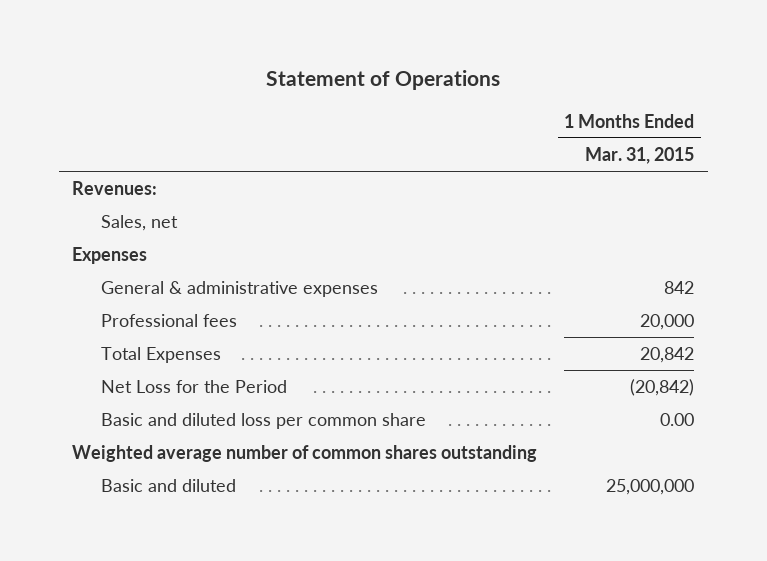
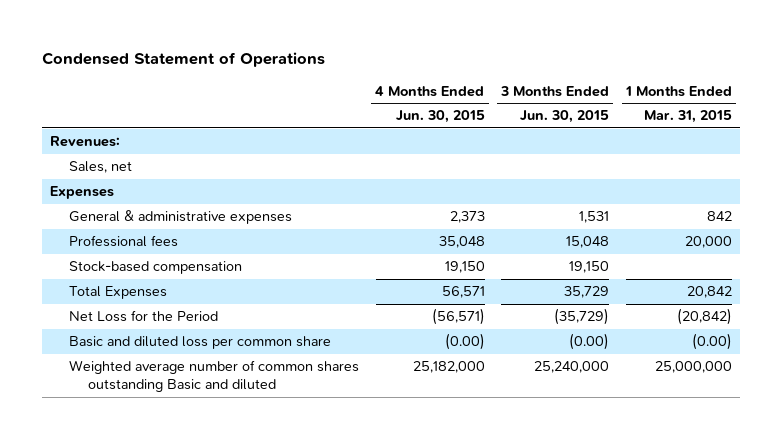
- Statement of Operations
+ Condensed Statement of Operations
- | 1 Months Ended Mar. 31, 2015
+ | 4 Months Ended Jun. 30, 2015 | 3 Months Ended Jun. 30, 2015 | 1 Months Ended Mar. 31, 2015
+ Stock-based compensation | 19,150 | 19,150 |
- Basic and diluted loss per common share | 0.00
- Weighted average number of common shares outstanding
- Basic and diluted | 25,000,000
+ Basic and diluted loss per common share | (0.00) | (0.00) | (0.00)
+ Weighted average number of common shares outstanding Basic and diluted | 25,182,000 | 25,240,000 | 25,000,000

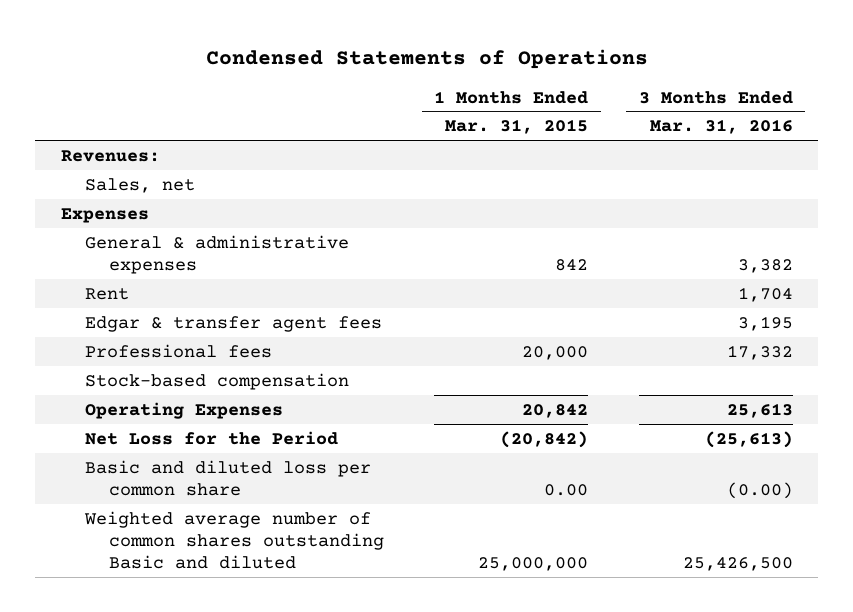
- Condensed Statement of Operations
+ Condensed Statements of Operations
- | 4 Months Ended Jun. 30, 2015 | 3 Months Ended Jun. 30, 2015 | 1 Months Ended Mar. 31, 2015
+ | 1 Months Ended Mar. 31, 2015 | 3 Months Ended Mar. 31, 2016
+ Rent | | 1,704
+ Edgar & transfer agent fees | | 3,195
- Total Expenses | 56,571 | 35,729 | 20,842
+ Operating Expenses | 20,842 | 25,613
- Basic and diluted loss per common share | (0.00) | (0.00) | (0.00)
+ Basic and diluted loss per common share | 0.00 | (0.00)

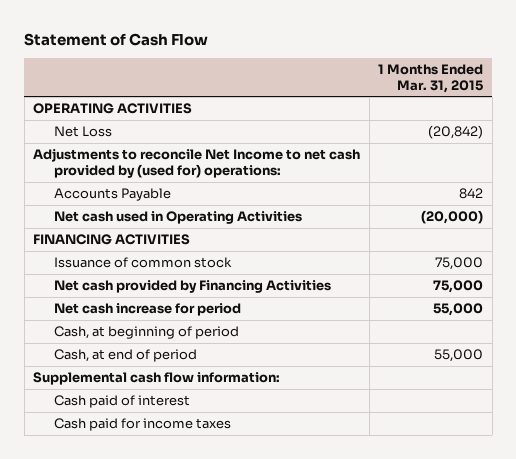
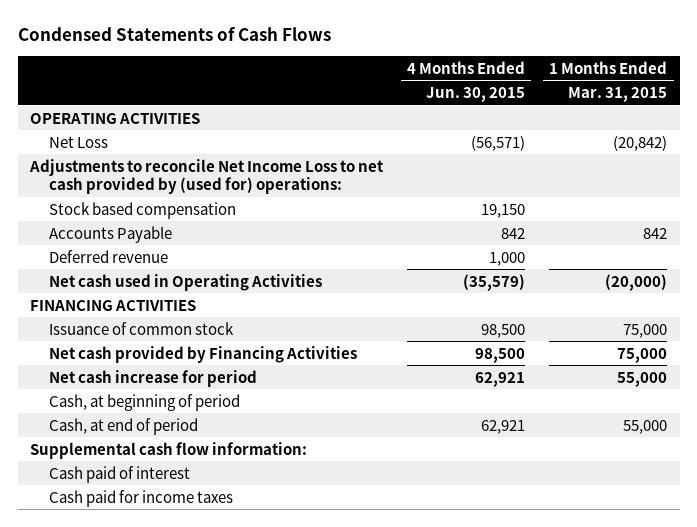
- Statement of Cash Flow
+ Condensed Statements of Cash Flows
- | 1 Months Ended Mar. 31, 2015
+ | 4 Months Ended Jun. 30, 2015 | 1 Months Ended Mar. 31, 2015
- Adjustments to reconcile Net Income to net cash provided by (used for) operations:
+ Adjustments to reconcile Net Income Loss to net cash provided by (used for) operations:
+ Stock based compensation | 19,150 |
+ Deferred revenue | 1,000 |

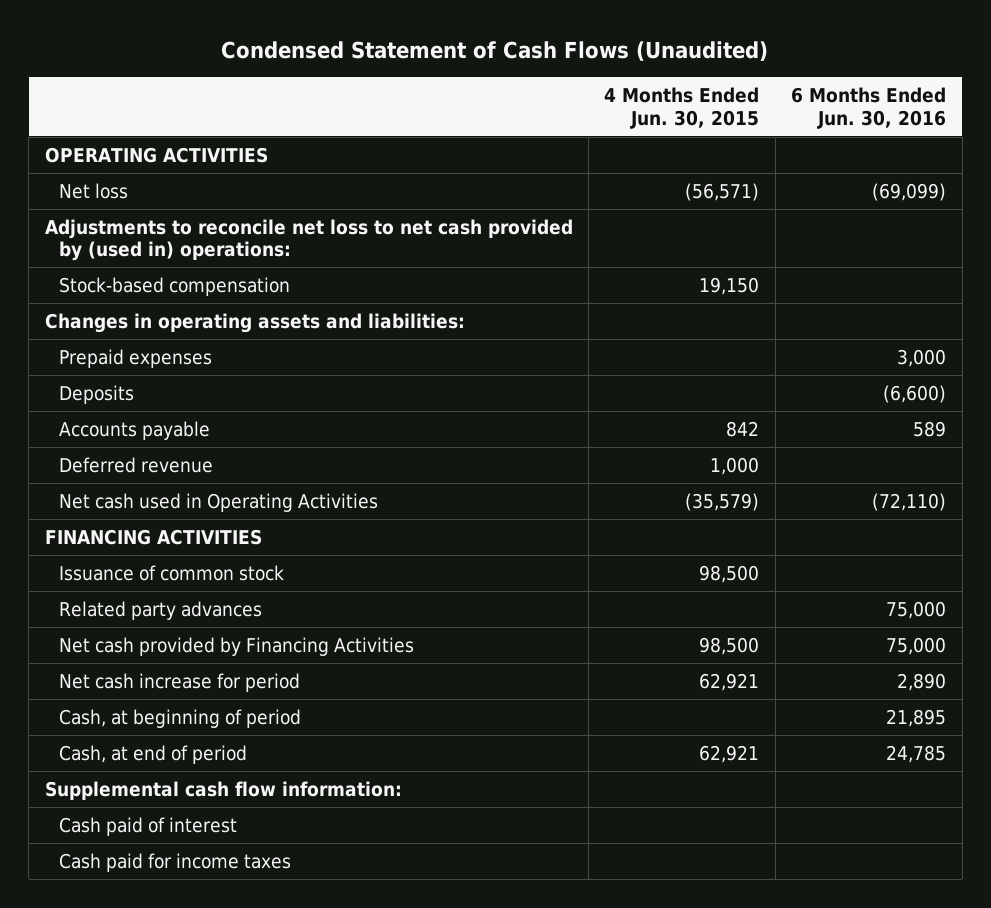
- Condensed Statements of Cash Flows
+ Condensed Statement of Cash Flows (Unaudited)
- | 4 Months Ended Jun. 30, 2015 | 1 Months Ended Mar. 31, 2015
+ | 4 Months Ended Jun. 30, 2015 | 6 Months Ended Jun. 30, 2016
- Net Loss | (56,571) | (20,842)
- Adjustments to reconcile Net Income Loss to net cash provided by (used for) operations:
- Stock based compensation | 19,150 |
- Accounts Payable | 842 | 842
+ Net loss | (56,571) | (69,099)
+ Adjustments to reconcile net loss to net cash provided by (used in) operations:
+ Stock-based compensation | 19,150 |
+ Changes in operating assets and liabilities:
+ Prepaid expenses | | 3,000
+ Deposits | | (6,600)
+ Accounts payable | 842 | 589
+ Related party advances | | 75,000

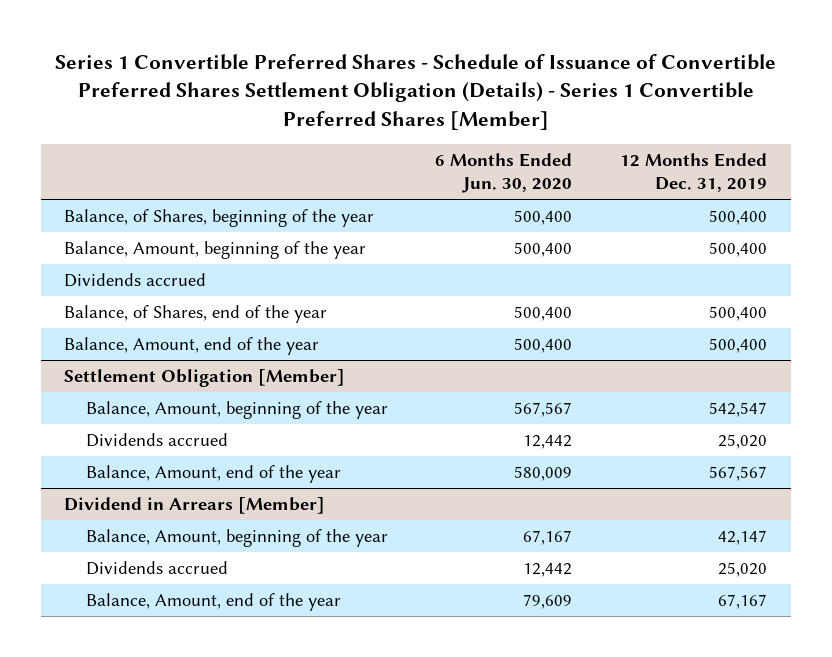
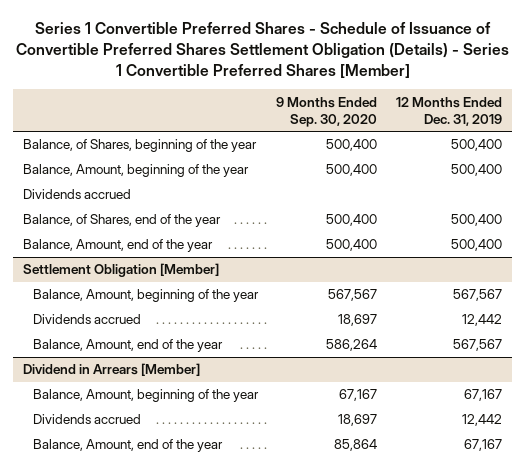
- | 6 Months Ended Jun. 30, 2020 | 12 Months Ended Dec. 31, 2019
+ | 9 Months Ended Sep. 30, 2020 | 12 Months Ended Dec. 31, 2019
@ Settlement Obligation [Member]
- Balance, Amount, beginning of the year | 567,567 | 542,547
- Dividends accrued | 12,442 | 25,020
+ Balance, Amount, beginning of the year | 567,567 | 567,567
+ Dividends accrued | 18,697 | 12,442
@ Dividend in Arrears [Member]
- Balance, Amount, beginning of the year | 67,167 | 42,147
- Dividends accrued | 12,442 | 25,020
+ Balance, Amount, beginning of the year | 67,167 | 67,167
+ Dividends accrued | 18,697 | 12,442

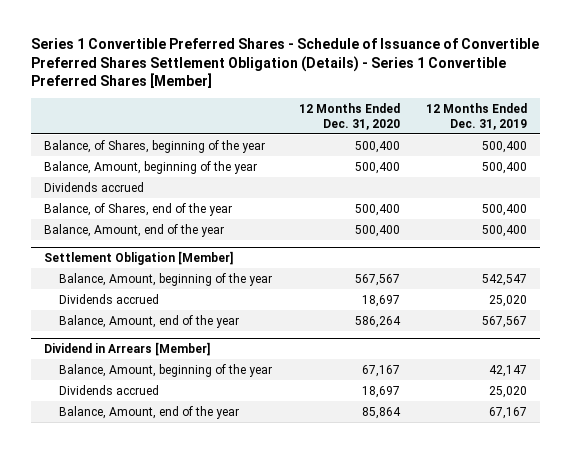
- | 9 Months Ended Sep. 30, 2020 | 12 Months Ended Dec. 31, 2019
+ | 12 Months Ended Dec. 31, 2020 | 12 Months Ended Dec. 31, 2019
@ Settlement Obligation [Member]
- Balance, Amount, beginning of the year | 567,567 | 567,567
- Dividends accrued | 18,697 | 12,442
+ Balance, Amount, beginning of the year | 567,567 | 542,547
+ Dividends accrued | 18,697 | 25,020
@ Dividend in Arrears [Member]
- Balance, Amount, beginning of the year | 67,167 | 67,167
- Dividends accrued | 18,697 | 12,442
+ Balance, Amount, beginning of the year | 67,167 | 42,147
+ Dividends accrued | 18,697 | 25,020

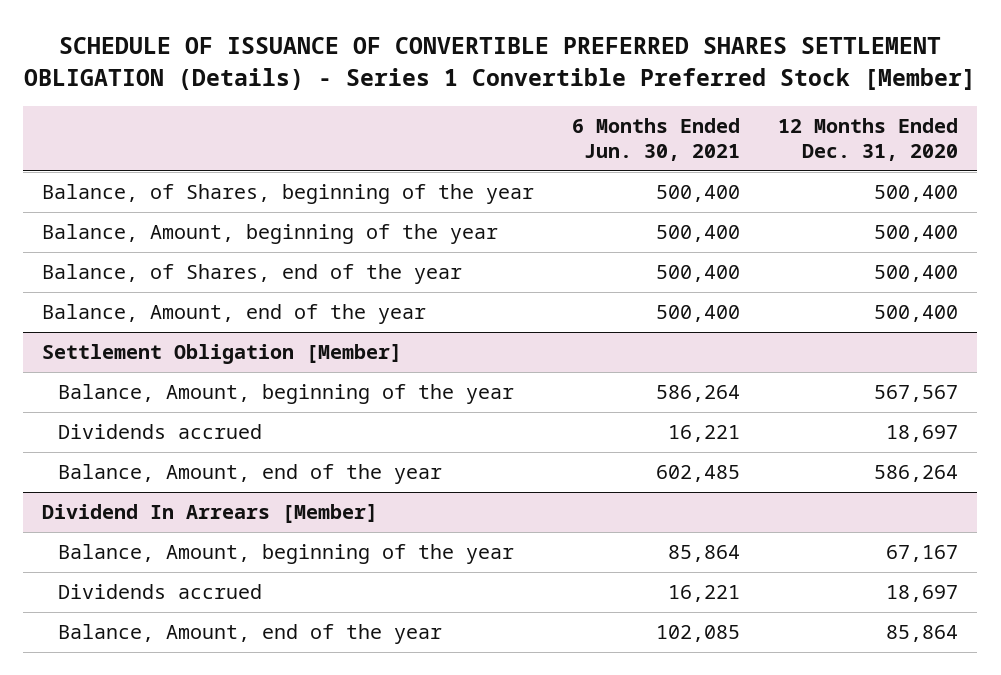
- Series 1 Convertible Preferred Shares - Schedule of Issuance of Convertible Preferred Shares Settlement Obligation (Details) - Series 1 Convertible Preferred Shares [Member]
+ SCHEDULE OF ISSUANCE OF CONVERTIBLE PREFERRED SHARES SETTLEMENT OBLIGATION (Details) - Series 1 Convertible Preferred Stock [Member]
- | 12 Months Ended Dec. 31, 2020 | 12 Months Ended Dec. 31, 2019
+ | 6 Months Ended Jun. 30, 2021 | 12 Months Ended Dec. 31, 2020
- Dividends accrued
- Dividend in Arrears [Member]
+ Dividend In Arrears [Member]

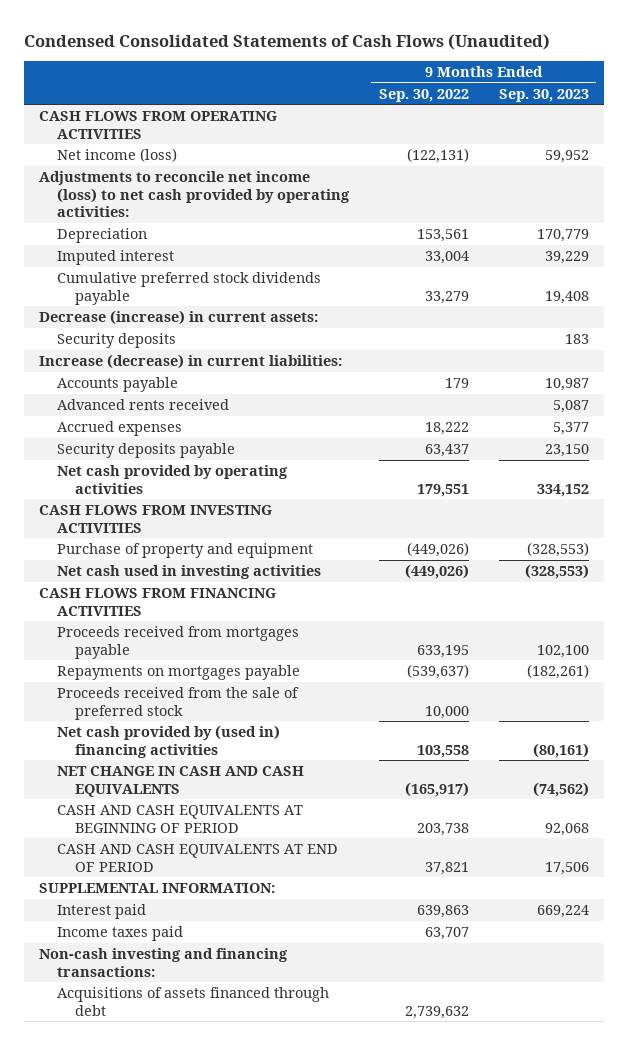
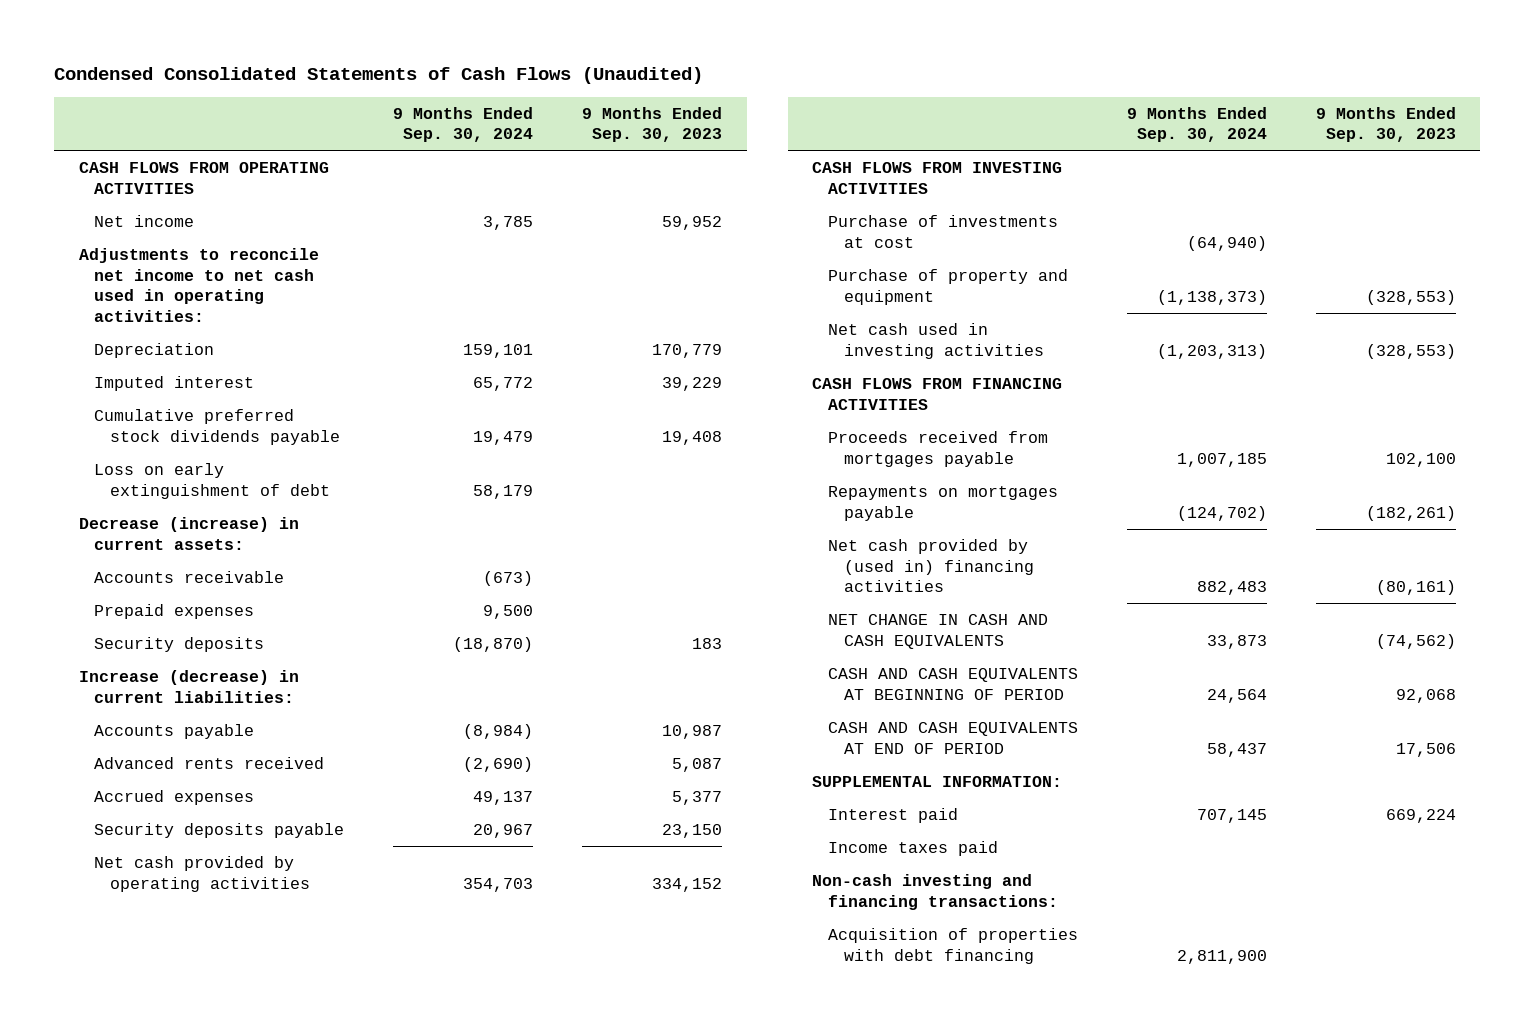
- | 9 Months Ended Sep. 30, 2022 | 9 Months Ended Sep. 30, 2023
+ | 9 Months Ended Sep. 30, 2024 | 9 Months Ended Sep. 30, 2023
- Net income (loss) | (122,131) | 59,952
- Adjustments to reconcile net income (loss) to net cash provided by operating activities:
+ Net income | 3,785 | 59,952
+ Adjustments to reconcile net income to net cash used in operating activities:
+ Loss on early extinguishment of debt | 58,179 |
+ Accounts receivable | (673) |
+ Prepaid expenses | 9,500 |
+ Purchase of investments at cost | (64,940) |
- Proceeds received from the sale of preferred stock | 10,000 |
- Acquisitions of assets financed through debt | 2,739,632 |
+ Acquisition of properties with debt financing | 2,811,900 |

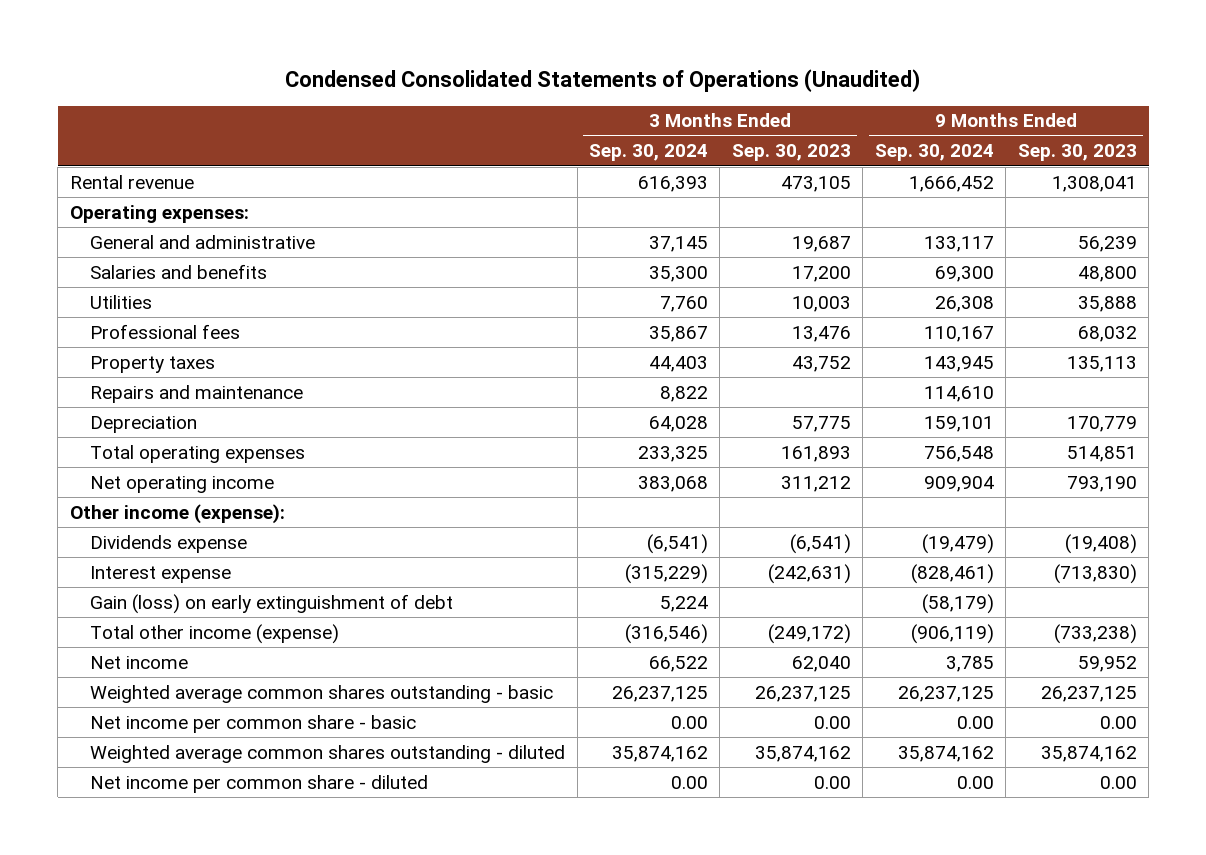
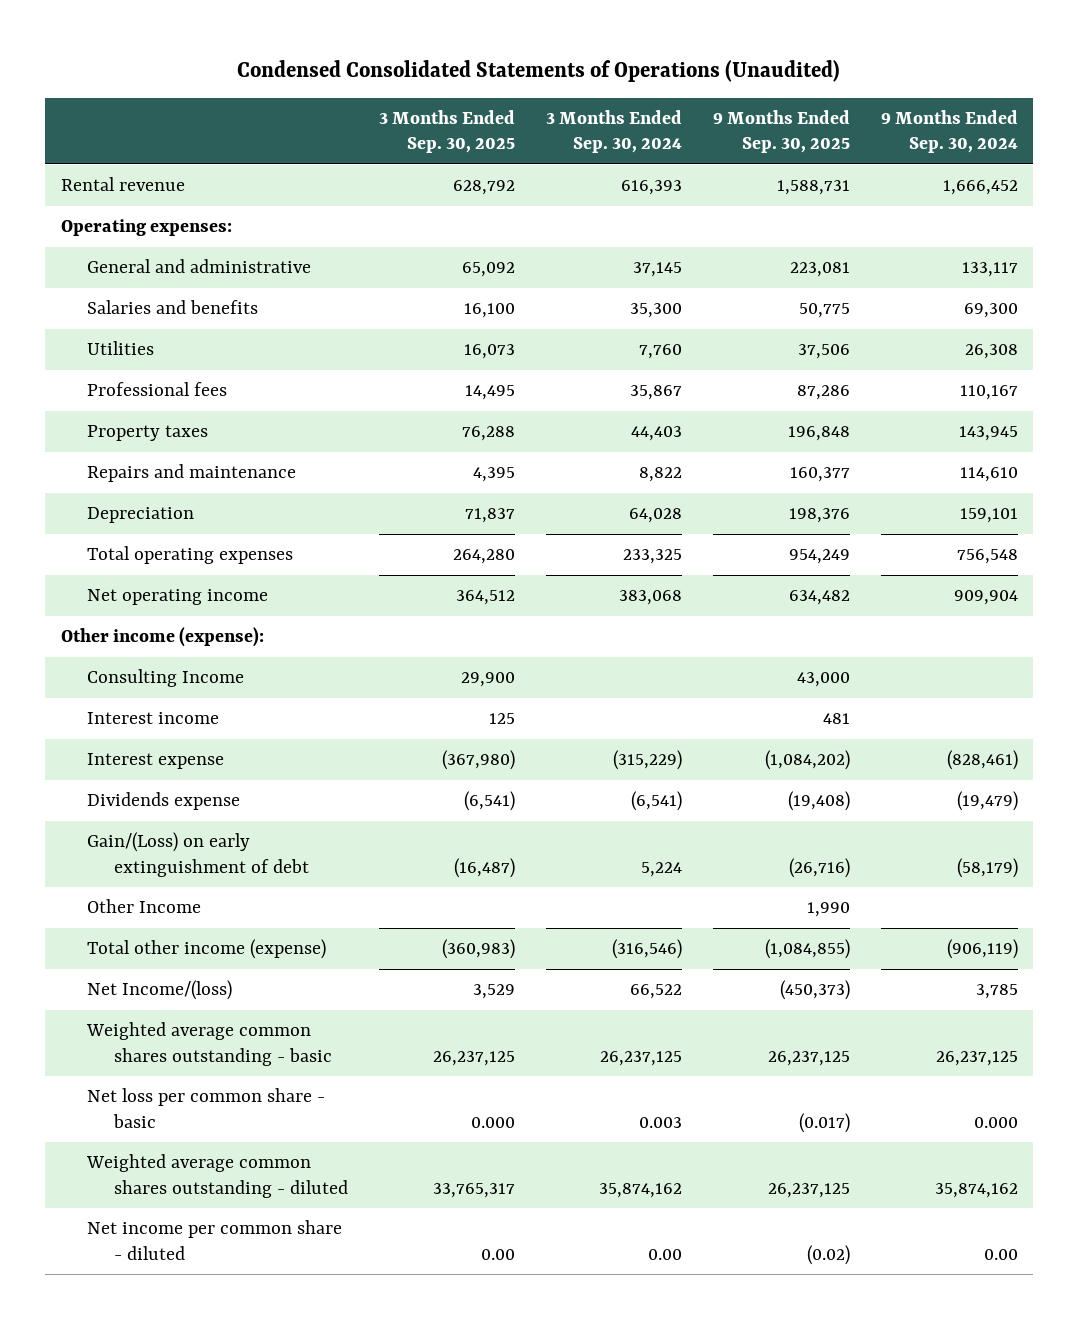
- | 3 Months Ended Sep. 30, 2024 | 3 Months Ended Sep. 30, 2023 | 9 Months Ended Sep. 30, 2024 | 9 Months Ended Sep. 30, 2023
+ | 3 Months Ended Sep. 30, 2025 | 3 Months Ended Sep. 30, 2024 | 9 Months Ended Sep. 30, 2025 | 9 Months Ended Sep. 30, 2024
+ Consulting Income | 29,900 | | 43,000 |
+ Interest income | 125 | | 481 |
- Gain (loss) on early extinguishment of debt | 5,224 | | (58,179) |
moved down: Dividends expense | (6,541) | (6,541) | (19,408) | (19,479)
+ Gain/(Loss) on early extinguishment of debt | (16,487) | 5,224 | (26,716) | (58,179)
+ Other Income | | | 1,990 |
- Net income | 66,522 | 62,040 | 3,785 | 59,952
+ Net Income/(loss) | 3,529 | 66,522 | (450,373) | 3,785
- Net income per common share - basic | 0.00 | 0.00 | 0.00 | 0.00
+ Net loss per common share - basic | 0.000 | 0.003 | (0.017) | 0.000

